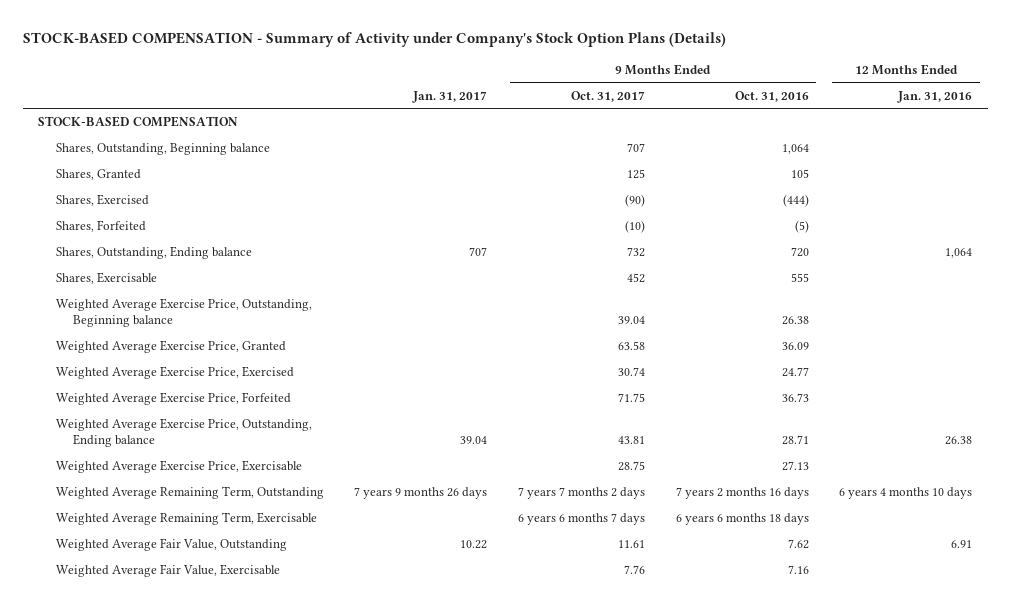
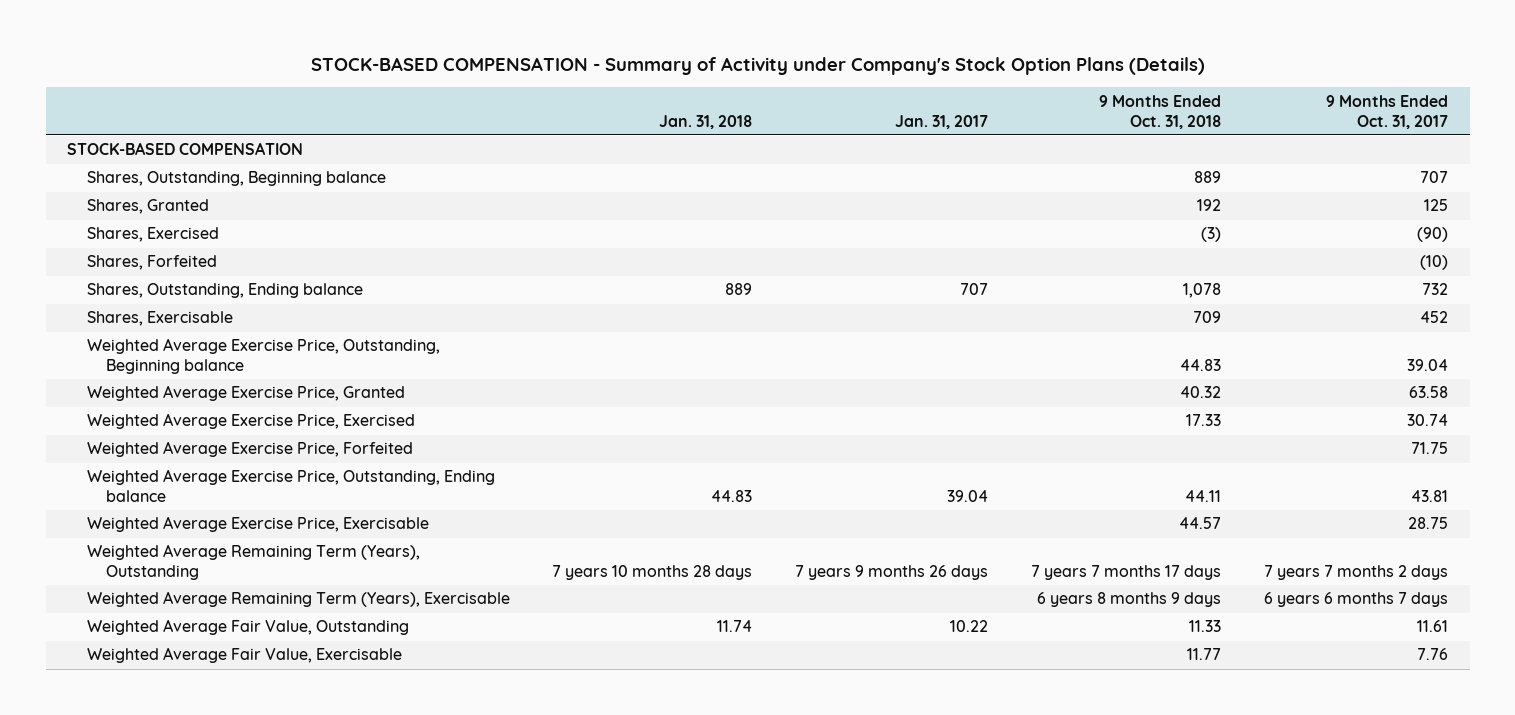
- | Jan. 31, 2017 | 9 Months Ended Oct. 31, 2017 | 9 Months Ended Oct. 31, 2016 | 12 Months Ended Jan. 31, 2016
+ | Jan. 31, 2018 | Jan. 31, 2017 | 9 Months Ended Oct. 31, 2018 | 9 Months Ended Oct. 31, 2017
- Weighted Average Remaining Term, Outstanding | 7 years 9 months 26 days | 7 years 7 months 2 days | 7 years 2 months 16 days | 6 years 4 months 10 days
- Weighted Average Remaining Term, Exercisable | | 6 years 6 months 7 days | 6 years 6 months 18 days |
+ Weighted Average Remaining Term (Years), Outstanding | 7 years 10 months 28 days | 7 years 9 months 26 days | 7 years 7 months 17 days | 7 years 7 months 2 days
+ Weighted Average Remaining Term (Years), Exercisable | | | 6 years 8 months 9 days | 6 years 6 months 7 days

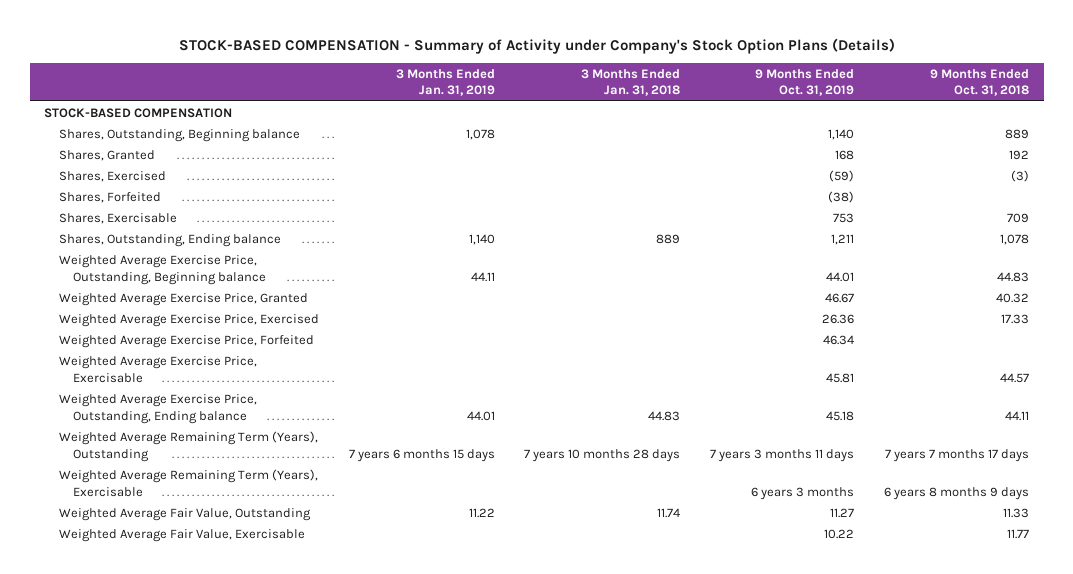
- | Jan. 31, 2018 | Jan. 31, 2017 | 9 Months Ended Oct. 31, 2018 | 9 Months Ended Oct. 31, 2017
+ | 3 Months Ended Jan. 31, 2019 | 3 Months Ended Jan. 31, 2018 | 9 Months Ended Oct. 31, 2019 | 9 Months Ended Oct. 31, 2018
moved down: Shares, Outstanding, Ending balance | 1,140 | 889 | 1,211 | 1,078
moved down: Weighted Average Exercise Price, Outstanding, Ending balance | 44.01 | 44.83 | 45.18 | 44.11

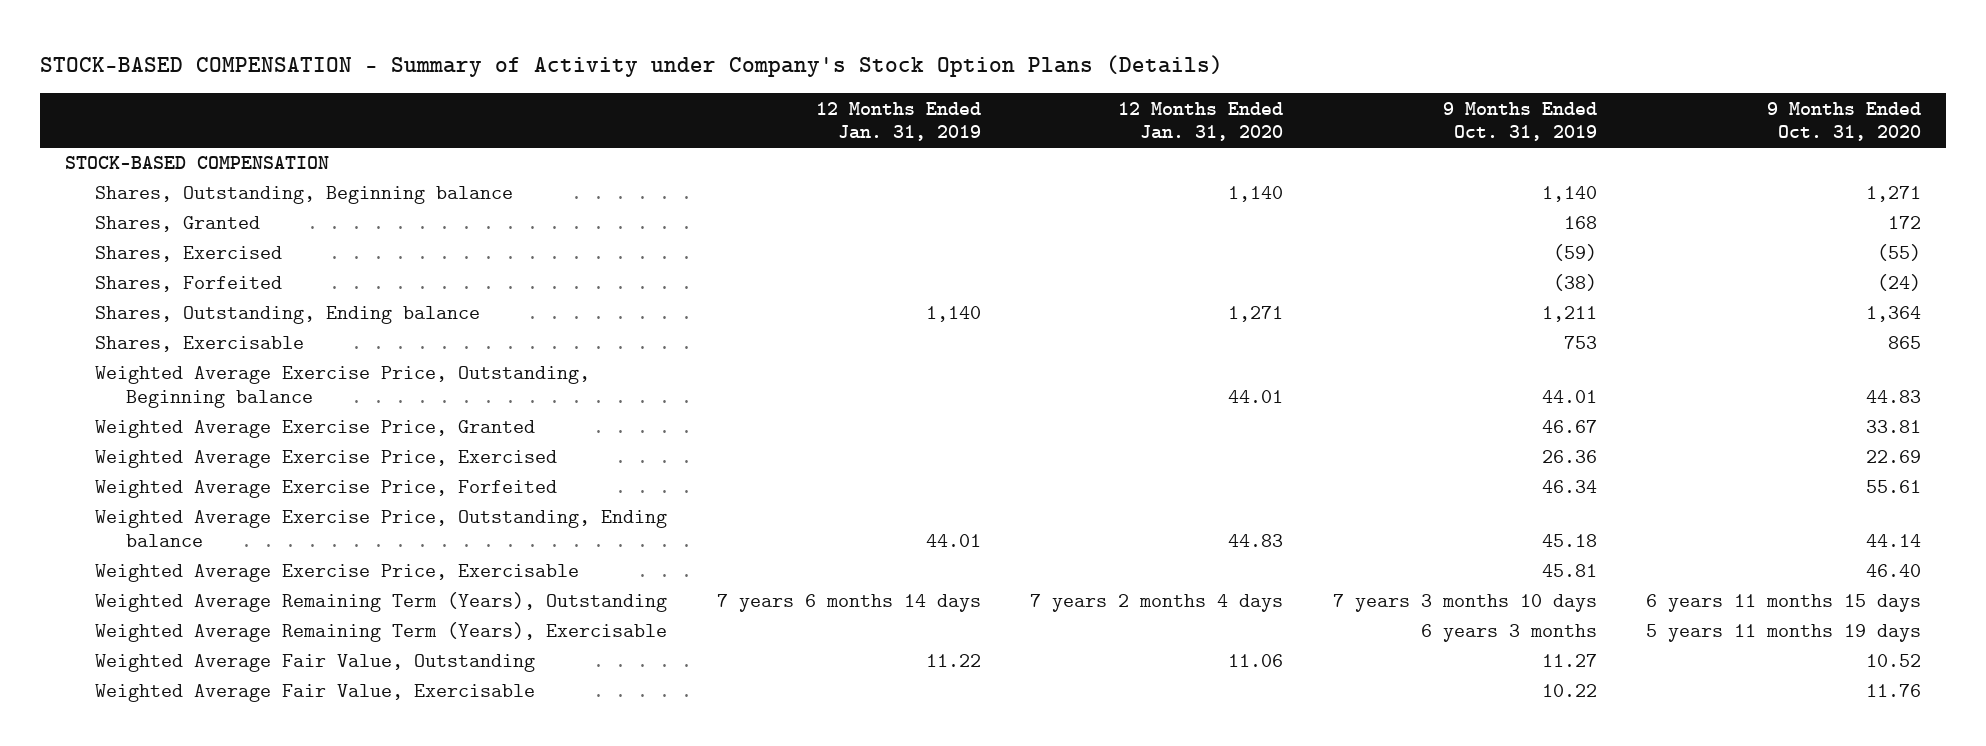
- | 3 Months Ended Jan. 31, 2019 | 3 Months Ended Jan. 31, 2018 | 9 Months Ended Oct. 31, 2019 | 9 Months Ended Oct. 31, 2018
+ | 12 Months Ended Jan. 31, 2019 | 12 Months Ended Jan. 31, 2020 | 9 Months Ended Oct. 31, 2019 | 9 Months Ended Oct. 31, 2020
moved down: Shares, Exercisable | | | 753 | 865
- Weighted Average Remaining Term (Years), Outstanding | 7 years 6 months 15 days | 7 years 10 months 28 days | 7 years 3 months 11 days | 7 years 7 months 17 days
moved down: Weighted Average Exercise Price, Exercisable | | | 45.81 | 46.40
+ Weighted Average Remaining Term (Years), Outstanding | 7 years 6 months 14 days | 7 years 2 months 4 days | 7 years 3 months 10 days | 6 years 11 months 15 days

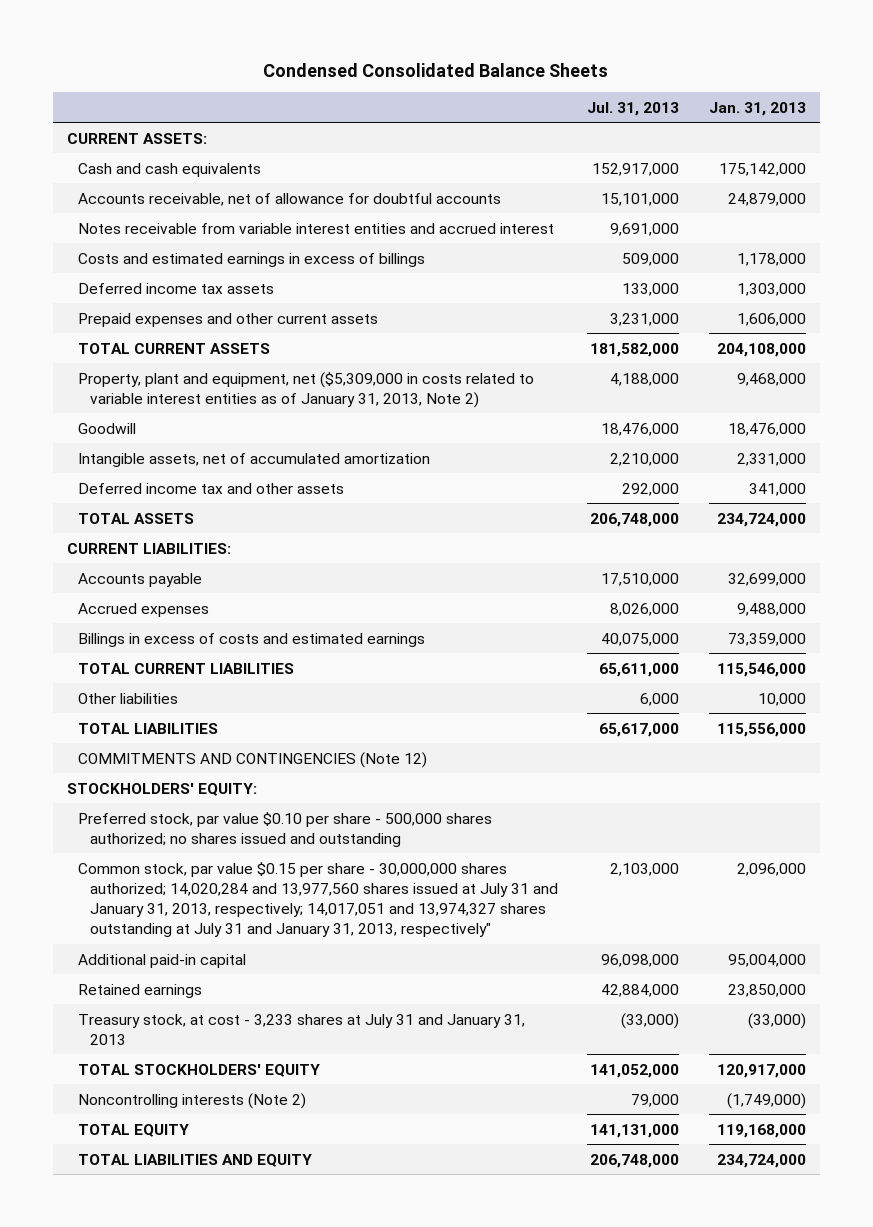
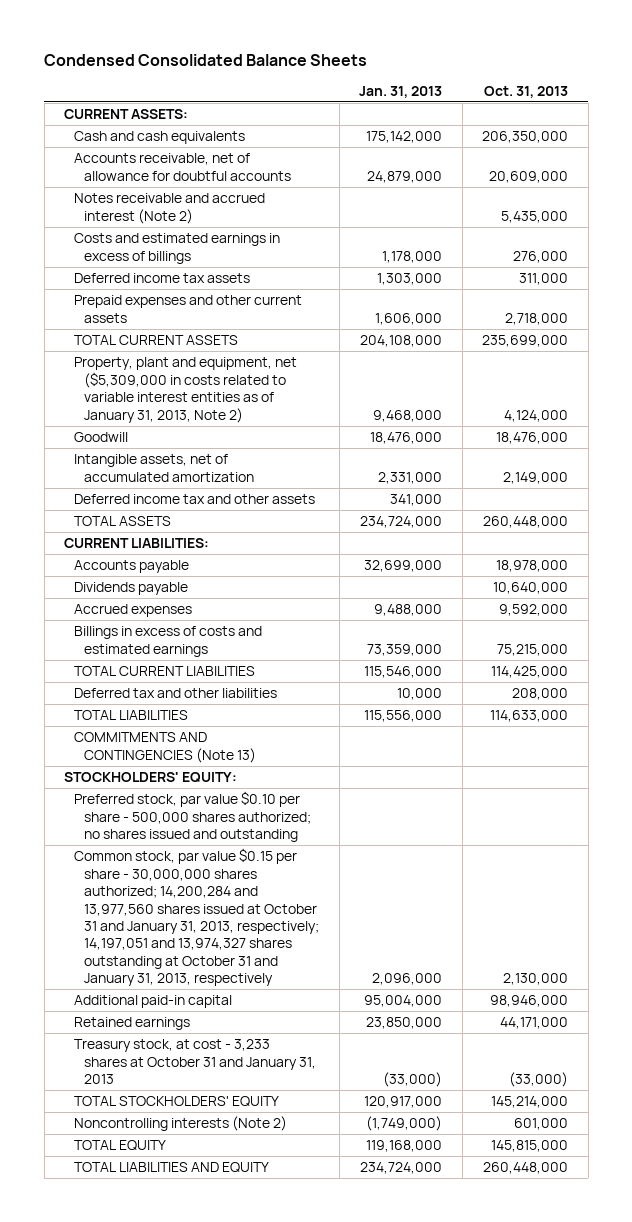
- | Jul. 31, 2013 | Jan. 31, 2013
+ | Jan. 31, 2013 | Oct. 31, 2013
- Notes receivable from variable interest entities and accrued interest | 9,691,000 |
+ Notes receivable and accrued interest (Note 2) | | 5,435,000
+ Dividends payable | | 10,640,000
- Other liabilities | 6,000 | 10,000
+ Deferred tax and other liabilities | 10,000 | 208,000
- COMMITMENTS AND CONTINGENCIES (Note 12)
+ COMMITMENTS AND CONTINGENCIES (Note 13)
- Common stock, par value $0.15 per share - 30,000,000 shares authorized; 14,020,284 and 13,977,560 shares issued at July 31 and January 31, 2013, respectively; 14,017,051 and 13,974,327 shares outstanding at July 31 and January 31, 2013, respectively" | 2,103,000 | 2,096,000
+ Common stock, par value $0.15 per share - 30,000,000 shares authorized; 14,200,284 and 13,977,560 shares issued at October 31 and January 31, 2013, respectively; 14,197,051 and 13,974,327 shares outstanding at October 31 and January 31, 2013, respectively | 2,096,000 | 2,130,000
- Treasury stock, at cost - 3,233 shares at July 31 and January 31, 2013 | (33,000) | (33,000)
+ Treasury stock, at cost - 3,233 shares at October 31 and January 31, 2013 | (33,000) | (33,000)

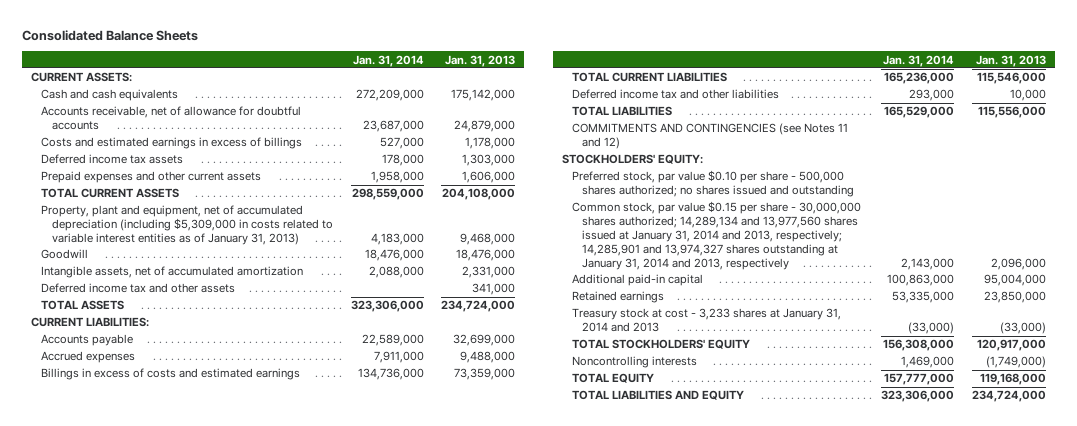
- Condensed Consolidated Balance Sheets
+ Consolidated Balance Sheets
- | Jan. 31, 2013 | Oct. 31, 2013
+ | Jan. 31, 2014 | Jan. 31, 2013
- Notes receivable and accrued interest (Note 2) | | 5,435,000
- Property, plant and equipment, net ($5,309,000 in costs related to variable interest entities as of January 31, 2013, Note 2) | 9,468,000 | 4,124,000
+ Property, plant and equipment, net of accumulated depreciation (including $5,309,000 in costs related to variable interest entities as of January 31, 2013) | 4,183,000 | 9,468,000
- Dividends payable | | 10,640,000
- Deferred tax and other liabilities | 10,000 | 208,000
+ Deferred income tax and other liabilities | 293,000 | 10,000
- COMMITMENTS AND CONTINGENCIES (Note 13)
+ COMMITMENTS AND CONTINGENCIES (see Notes 11 and 12)
- Common stock, par value $0.15 per share - 30,000,000 shares authorized; 14,200,284 and 13,977,560 shares issued at October 31 and January 31, 2013, respectively; 14,197,051 and 13,974,327 shares outstanding at October 31 and January 31, 2013, respectively | 2,096,000 | 2,130,000
+ Common stock, par value $0.15 per share - 30,000,000 shares authorized; 14,289,134 and 13,977,560 shares issued at January 31, 2014 and 2013, respectively; 14,285,901 and 13,974,327 shares outstanding at January 31, 2014 and 2013, respectively | 2,143,000 | 2,096,000
- Treasury stock, at cost - 3,233 shares at October 31 and January 31, 2013 | (33,000) | (33,000)
+ Treasury stock at cost - 3,233 shares at January 31, 2014 and 2013 | (33,000) | (33,000)
- Noncontrolling interests (Note 2) | (1,749,000) | 601,000
+ Noncontrolling interests | 1,469,000 | (1,749,000)

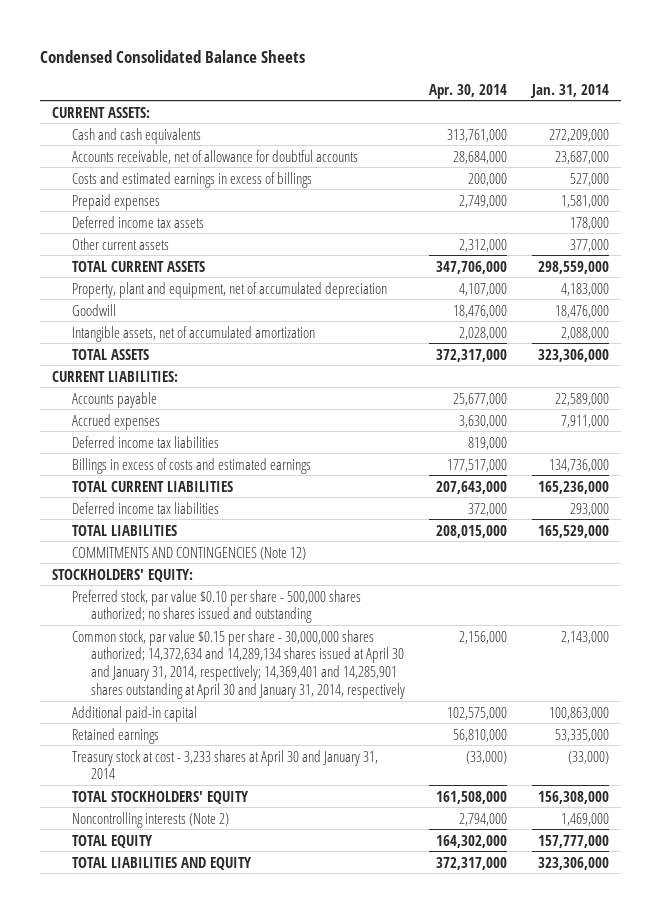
- Consolidated Balance Sheets
+ Condensed Consolidated Balance Sheets
- | Jan. 31, 2014 | Jan. 31, 2013
+ | Apr. 30, 2014 | Jan. 31, 2014
+ Prepaid expenses | 2,749,000 | 1,581,000
- Prepaid expenses and other current assets | 1,958,000 | 1,606,000
+ Other current assets | 2,312,000 | 377,000
- Property, plant and equipment, net of accumulated depreciation (including $5,309,000 in costs related to variable interest entities as of January 31, 2013) | 4,183,000 | 9,468,000
+ Property, plant and equipment, net of accumulated depreciation | 4,107,000 | 4,183,000
- Deferred income tax and other assets | | 341,000
+ Deferred income tax liabilities | 819,000 |
- Deferred income tax and other liabilities | 293,000 | 10,000
+ Deferred income tax liabilities | 372,000 | 293,000
- COMMITMENTS AND CONTINGENCIES (see Notes 11 and 12)
+ COMMITMENTS AND CONTINGENCIES (Note 12)
- Common stock, par value $0.15 per share - 30,000,000 shares authorized; 14,289,134 and 13,977,560 shares issued at January 31, 2014 and 2013, respectively; 14,285,901 and 13,974,327 shares outstanding at January 31, 2014 and 2013, respectively | 2,143,000 | 2,096,000
+ Common stock, par value $0.15 per share - 30,000,000 shares authorized; 14,372,634 and 14,289,134 shares issued at April 30 and January 31, 2014, respectively; 14,369,401 and 14,285,901 shares outstanding at April 30 and January 31, 2014, respectively | 2,156,000 | 2,143,000
- Treasury stock at cost - 3,233 shares at January 31, 2014 and 2013 | (33,000) | (33,000)
+ Treasury stock at cost - 3,233 shares at April 30 and January 31, 2014 | (33,000) | (33,000)
- Noncontrolling interests | 1,469,000 | (1,749,000)
+ Noncontrolling interests (Note 2) | 2,794,000 | 1,469,000

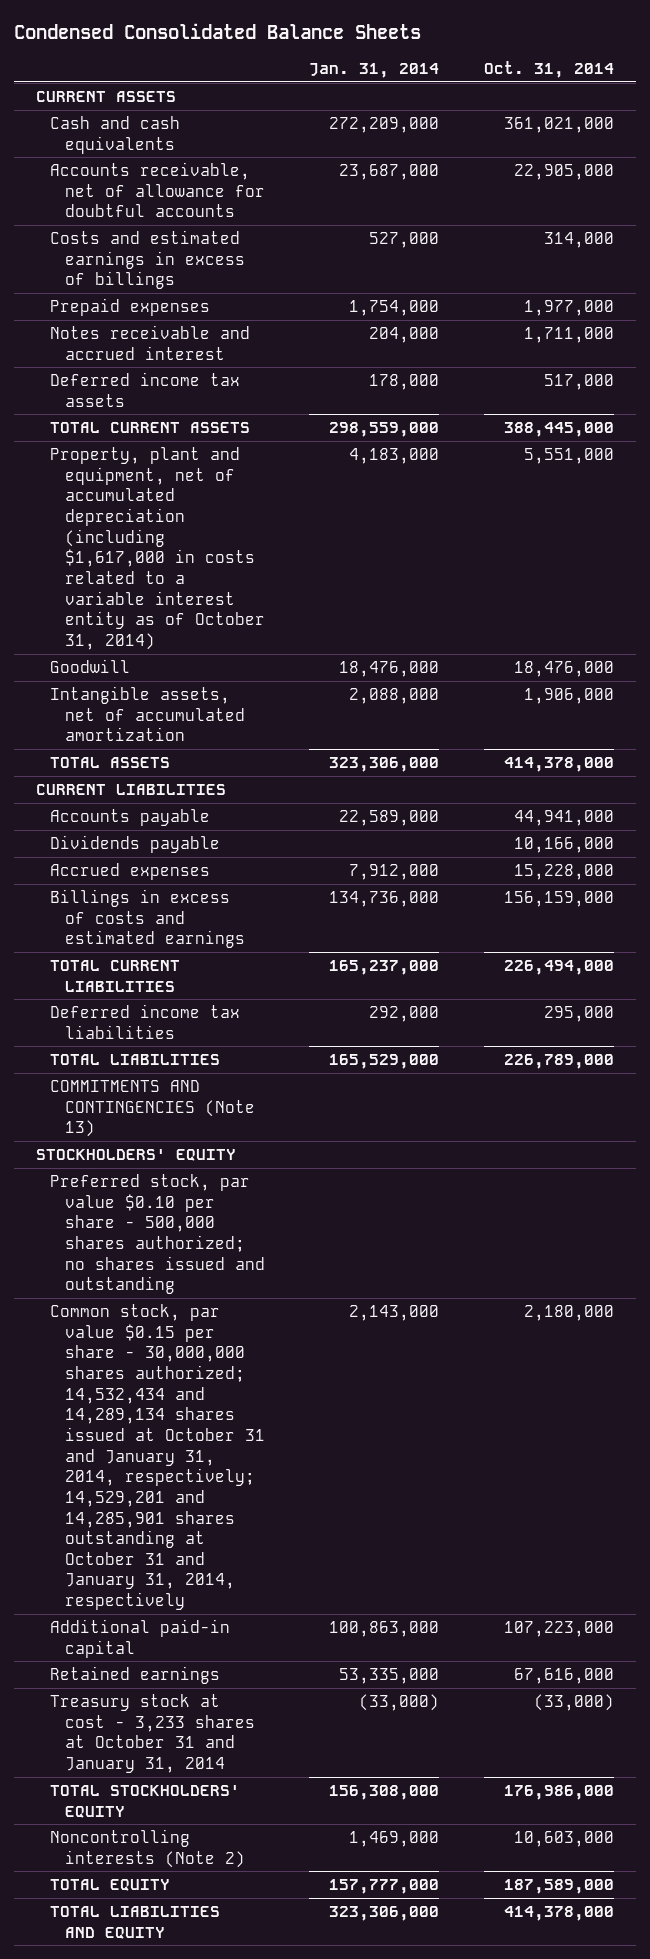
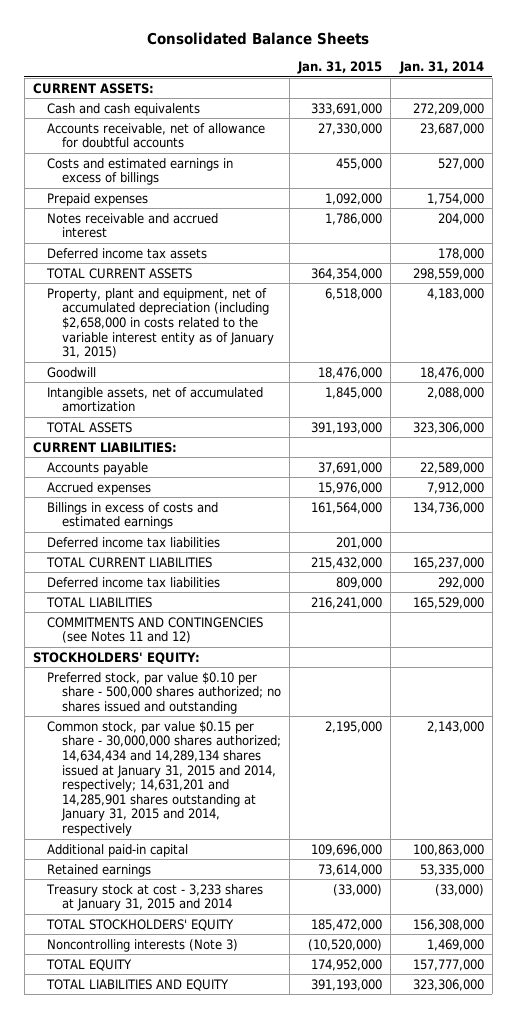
- Condensed Consolidated Balance Sheets
+ Consolidated Balance Sheets
- | Jan. 31, 2014 | Oct. 31, 2014
+ | Jan. 31, 2015 | Jan. 31, 2014
- CURRENT ASSETS
+ CURRENT ASSETS:
- Property, plant and equipment, net of accumulated depreciation (including $1,617,000 in costs related to a variable interest entity as of October 31, 2014) | 4,183,000 | 5,551,000
+ Property, plant and equipment, net of accumulated depreciation (including $2,658,000 in costs related to the variable interest entity as of January 31, 2015) | 6,518,000 | 4,183,000
- CURRENT LIABILITIES
+ CURRENT LIABILITIES:
- Dividends payable | | 10,166,000
+ Deferred income tax liabilities | 201,000 |
- COMMITMENTS AND CONTINGENCIES (Note 13)
- STOCKHOLDERS' EQUITY
+ COMMITMENTS AND CONTINGENCIES (see Notes 11 and 12)
+ STOCKHOLDERS' EQUITY:
- Common stock, par value $0.15 per share - 30,000,000 shares authorized; 14,532,434 and 14,289,134 shares issued at October 31 and January 31, 2014, respectively; 14,529,201 and 14,285,901 shares outstanding at October 31 and January 31, 2014, respectively | 2,143,000 | 2,180,000
+ Common stock, par value $0.15 per share - 30,000,000 shares authorized; 14,634,434 and 14,289,134 shares issued at January 31, 2015 and 2014, respectively; 14,631,201 and 14,285,901 shares outstanding at January 31, 2015 and 2014, respectively | 2,195,000 | 2,143,000
- Treasury stock at cost - 3,233 shares at October 31 and January 31, 2014 | (33,000) | (33,000)
+ Treasury stock at cost - 3,233 shares at January 31, 2015 and 2014 | (33,000) | (33,000)
- Noncontrolling interests (Note 2) | 1,469,000 | 10,603,000
+ Noncontrolling interests (Note 3) | (10,520,000) | 1,469,000

